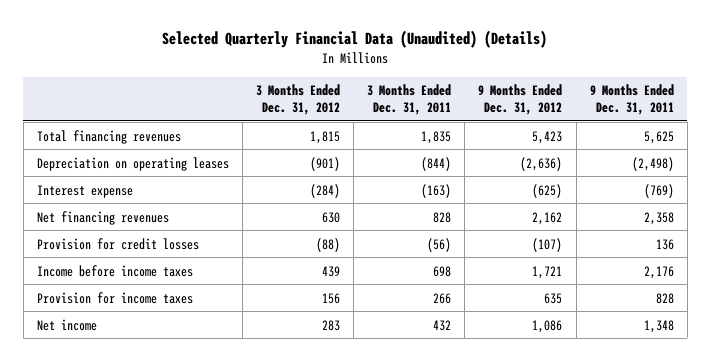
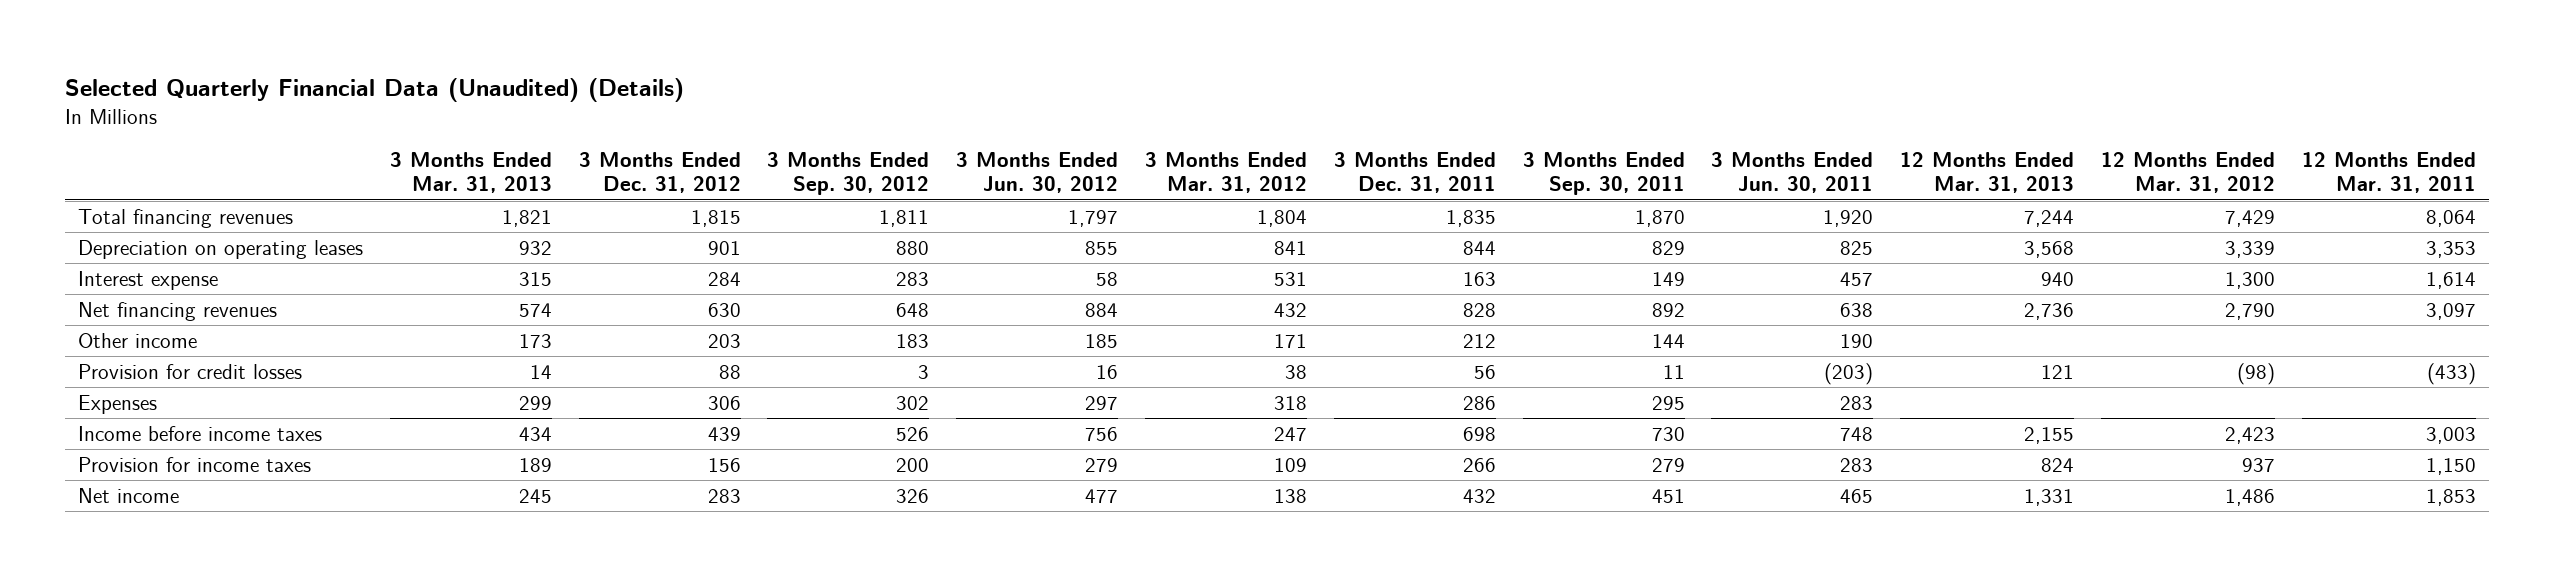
- | 3 Months Ended Dec. 31, 2012 | 3 Months Ended Dec. 31, 2011 | 9 Months Ended Dec. 31, 2012 | 9 Months Ended Dec. 31, 2011
+ | 3 Months Ended Mar. 31, 2013 | 3 Months Ended Dec. 31, 2012 | 3 Months Ended Sep. 30, 2012 | 3 Months Ended Jun. 30, 2012 | 3 Months Ended Mar. 31, 2012 | 3 Months Ended Dec. 31, 2011 | 3 Months Ended Sep. 30, 2011 | 3 Months Ended Jun. 30, 2011 | 12 Months Ended Mar. 31, 2013 | 12 Months Ended Mar. 31, 2012 | 12 Months Ended Mar. 31, 2011
- Depreciation on operating leases | (901) | (844) | (2,636) | (2,498)
- Interest expense | (284) | (163) | (625) | (769)
+ Depreciation on operating leases | 932 | 901 | 880 | 855 | 841 | 844 | 829 | 825 | 3,568 | 3,339 | 3,353
+ Interest expense | 315 | 284 | 283 | 58 | 531 | 163 | 149 | 457 | 940 | 1,300 | 1,614
- Provision for credit losses | (88) | (56) | (107) | 136
+ Other income | 173 | 203 | 183 | 185 | 171 | 212 | 144 | 190 | | |
+ Provision for credit losses | 14 | 88 | 3 | 16 | 38 | 56 | 11 | (203) | 121 | (98) | (433)
+ Expenses | 299 | 306 | 302 | 297 | 318 | 286 | 295 | 283 | | |

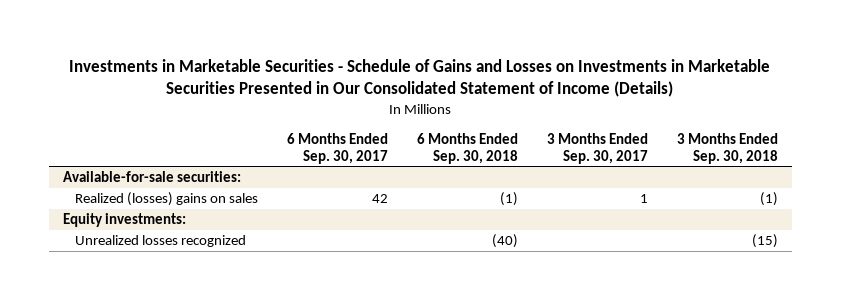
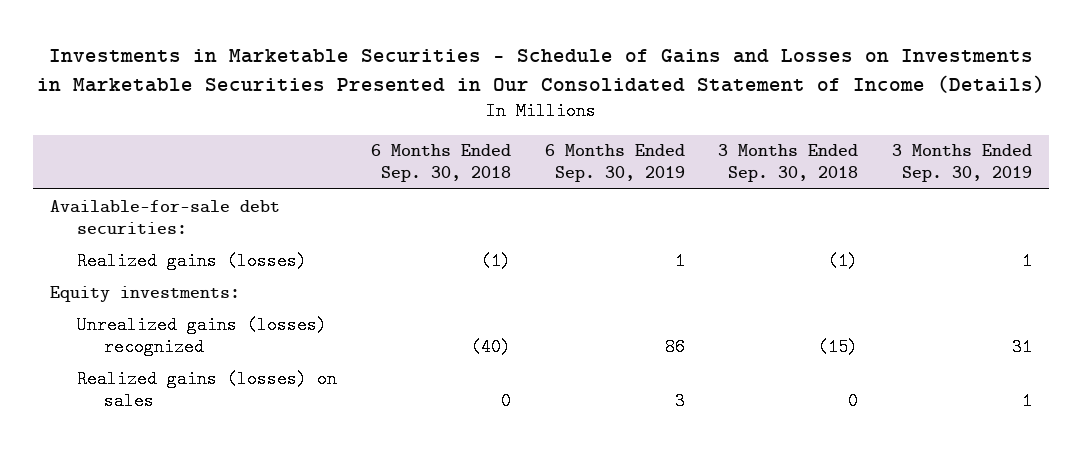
- | 6 Months Ended Sep. 30, 2017 | 6 Months Ended Sep. 30, 2018 | 3 Months Ended Sep. 30, 2017 | 3 Months Ended Sep. 30, 2018
+ | 6 Months Ended Sep. 30, 2018 | 6 Months Ended Sep. 30, 2019 | 3 Months Ended Sep. 30, 2018 | 3 Months Ended Sep. 30, 2019
- Available-for-sale securities:
- Realized (losses) gains on sales | 42 | (1) | 1 | (1)
+ Available-for-sale debt securities:
+ Realized gains (losses) | (1) | 1 | (1) | 1
- Unrealized losses recognized | | (40) | | (15)
+ Unrealized gains (losses) recognized | (40) | 86 | (15) | 31
+ Realized gains (losses) on sales | 0 | 3 | 0 | 1

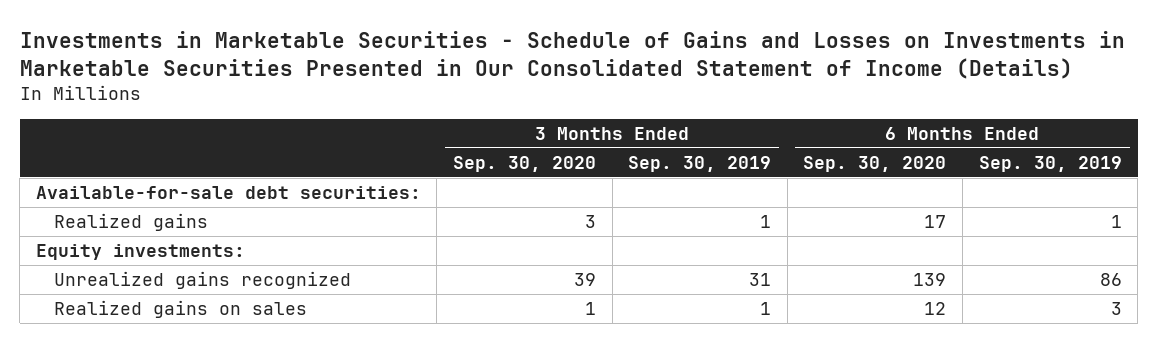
- | 6 Months Ended Sep. 30, 2018 | 6 Months Ended Sep. 30, 2019 | 3 Months Ended Sep. 30, 2018 | 3 Months Ended Sep. 30, 2019
+ | 3 Months Ended Sep. 30, 2020 | 3 Months Ended Sep. 30, 2019 | 6 Months Ended Sep. 30, 2020 | 6 Months Ended Sep. 30, 2019
- Realized gains (losses) | (1) | 1 | (1) | 1
+ Realized gains | 3 | 1 | 17 | 1
- Unrealized gains (losses) recognized | (40) | 86 | (15) | 31
- Realized gains (losses) on sales | 0 | 3 | 0 | 1
+ Unrealized gains recognized | 39 | 31 | 139 | 86
+ Realized gains on sales | 1 | 1 | 12 | 3

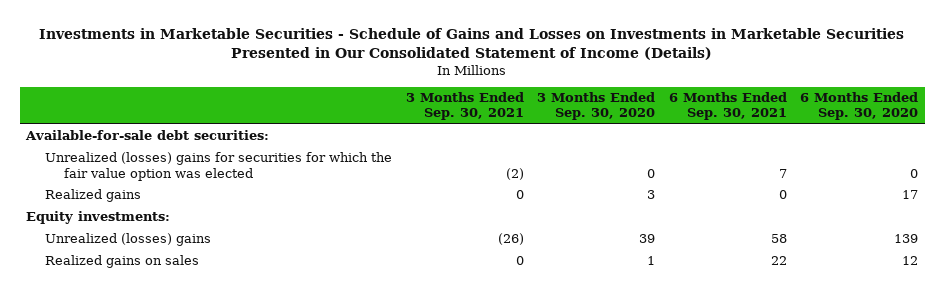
- | 3 Months Ended Sep. 30, 2020 | 3 Months Ended Sep. 30, 2019 | 6 Months Ended Sep. 30, 2020 | 6 Months Ended Sep. 30, 2019
+ | 3 Months Ended Sep. 30, 2021 | 3 Months Ended Sep. 30, 2020 | 6 Months Ended Sep. 30, 2021 | 6 Months Ended Sep. 30, 2020
+ Unrealized (losses) gains for securities for which the fair value option was elected | (2) | 0 | 7 | 0
- Unrealized gains recognized | 39 | 31 | 139 | 86
+ Unrealized (losses) gains | (26) | 39 | 58 | 139

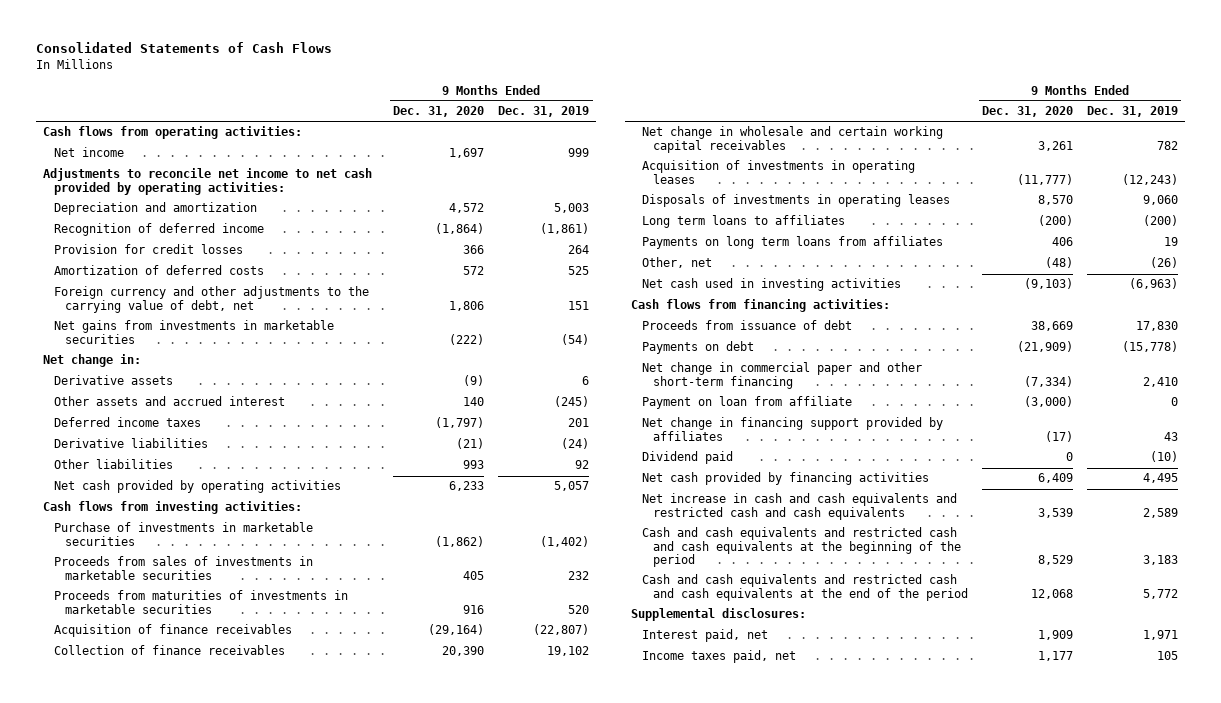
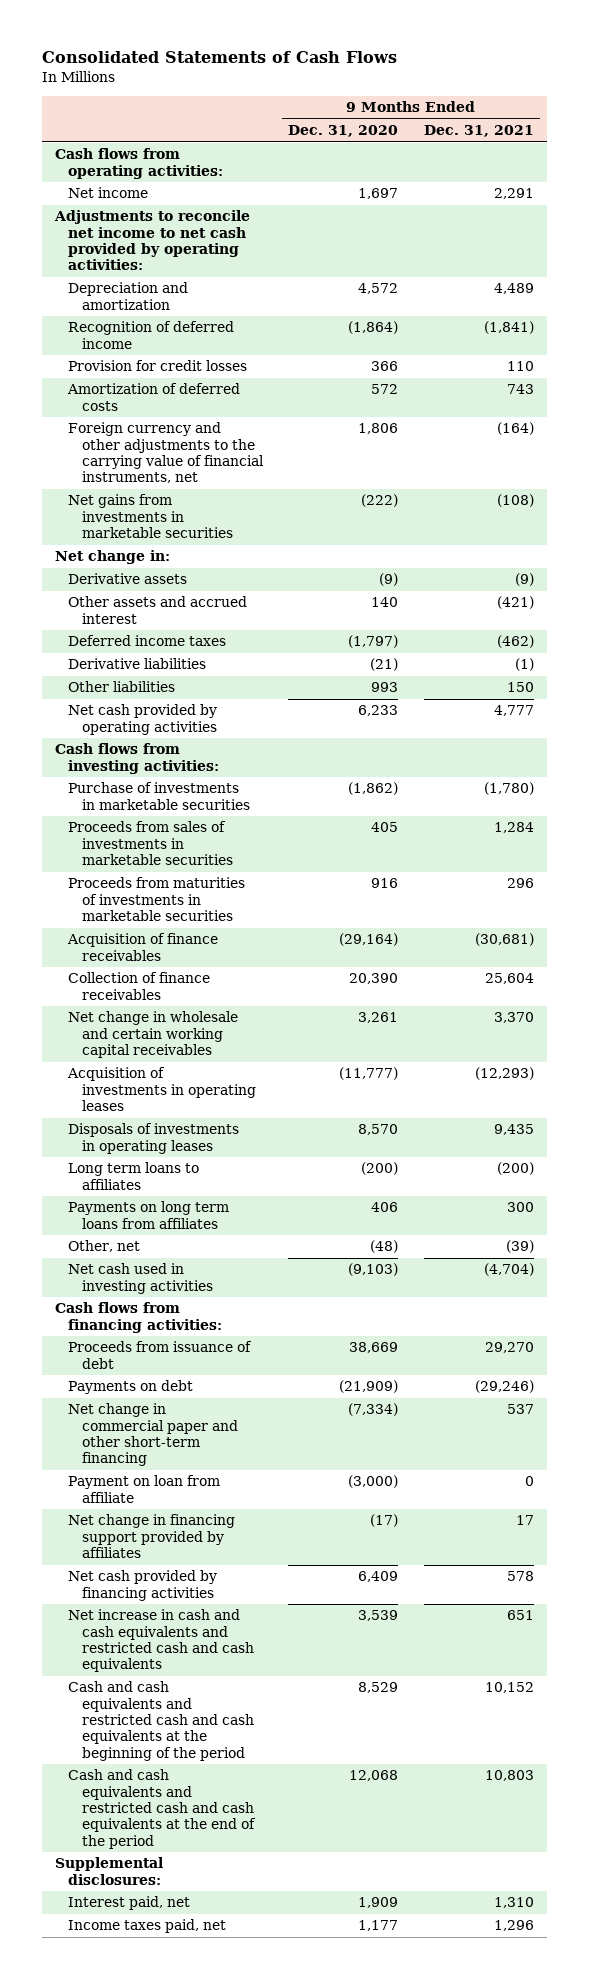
- | 9 Months Ended Dec. 31, 2020 | 9 Months Ended Dec. 31, 2019
+ | 9 Months Ended Dec. 31, 2020 | 9 Months Ended Dec. 31, 2021
- Foreign currency and other adjustments to the carrying value of debt, net | 1,806 | 151
+ Foreign currency and other adjustments to the carrying value of financial instruments, net | 1,806 | (164)
- Dividend paid | 0 | (10)

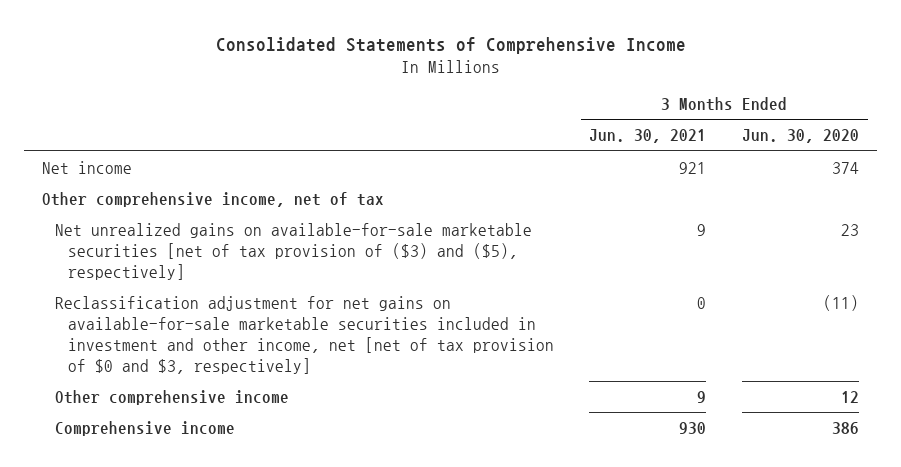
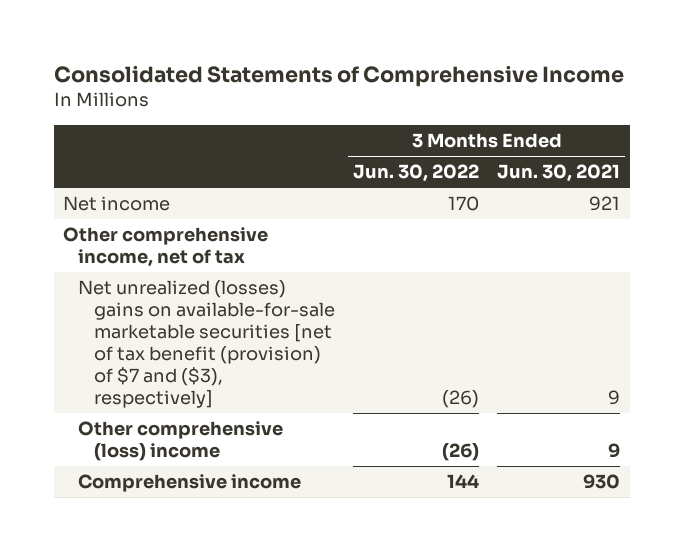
- | 3 Months Ended Jun. 30, 2021 | 3 Months Ended Jun. 30, 2020
+ | 3 Months Ended Jun. 30, 2022 | 3 Months Ended Jun. 30, 2021
- Net unrealized gains on available-for-sale marketable securities [net of tax provision of ($3) and ($5), respectively] | 9 | 23
- Reclassification adjustment for net gains on available-for-sale marketable securities included in investment and other income, net [net of tax provision of $0 and $3, respectively] | 0 | (11)
- Other comprehensive income | 9 | 12
+ Net unrealized (losses) gains on available-for-sale marketable securities [net of tax benefit (provision) of $7 and ($3), respectively] | (26) | 9
+ Other comprehensive (loss) income | (26) | 9

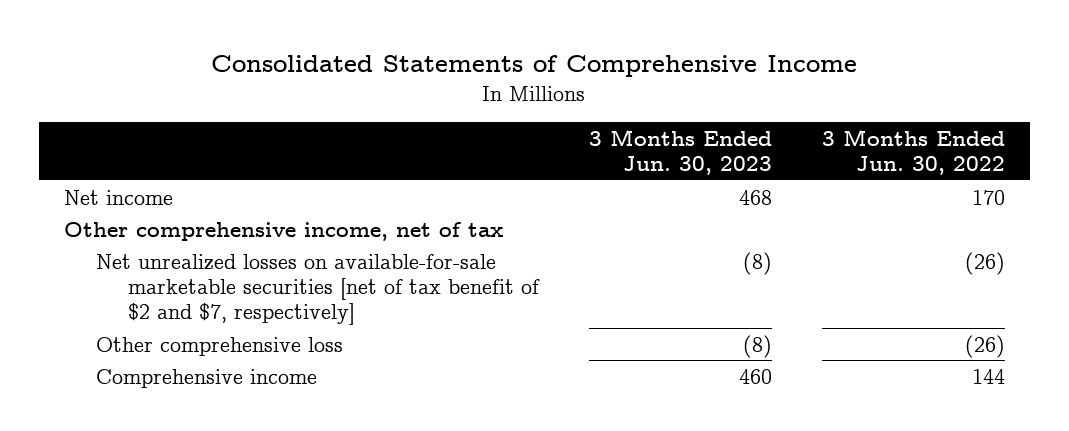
- | 3 Months Ended Jun. 30, 2022 | 3 Months Ended Jun. 30, 2021
+ | 3 Months Ended Jun. 30, 2023 | 3 Months Ended Jun. 30, 2022
- Net unrealized (losses) gains on available-for-sale marketable securities [net of tax benefit (provision) of $7 and ($3), respectively] | (26) | 9
- Other comprehensive (loss) income | (26) | 9
+ Net unrealized losses on available-for-sale marketable securities [net of tax benefit of $2 and $7, respectively] | (8) | (26)
+ Other comprehensive loss | (8) | (26)

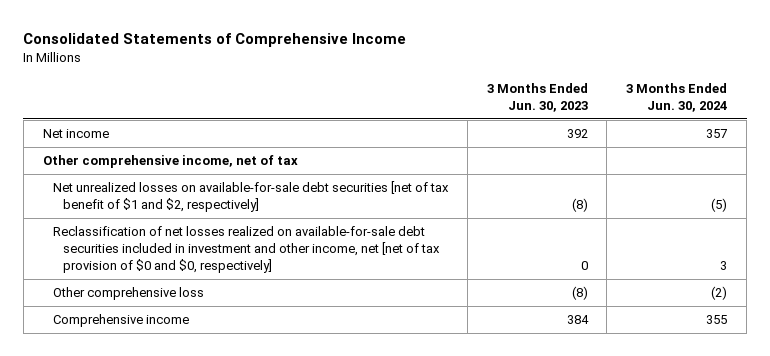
- | 3 Months Ended Jun. 30, 2023 | 3 Months Ended Jun. 30, 2022
+ | 3 Months Ended Jun. 30, 2023 | 3 Months Ended Jun. 30, 2024
- Net income | 468 | 170
+ Net income | 392 | 357
- Net unrealized losses on available-for-sale marketable securities [net of tax benefit of $2 and $7, respectively] | (8) | (26)
+ Net unrealized losses on available-for-sale debt securities [net of tax benefit of $1 and $2, respectively] | (8) | (5)
+ Reclassification of net losses realized on available-for-sale debt securities included in investment and other income, net [net of tax provision of $0 and $0, respectively] | 0 | 3
- Comprehensive income | 460 | 144
+ Comprehensive income | 384 | 355

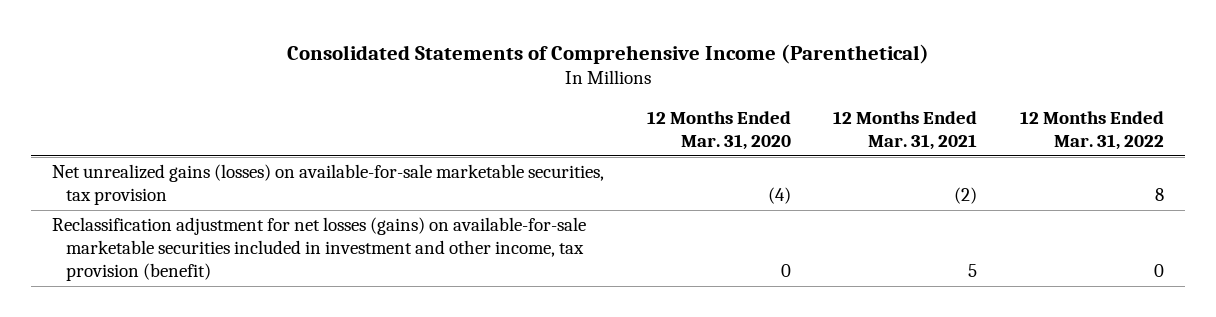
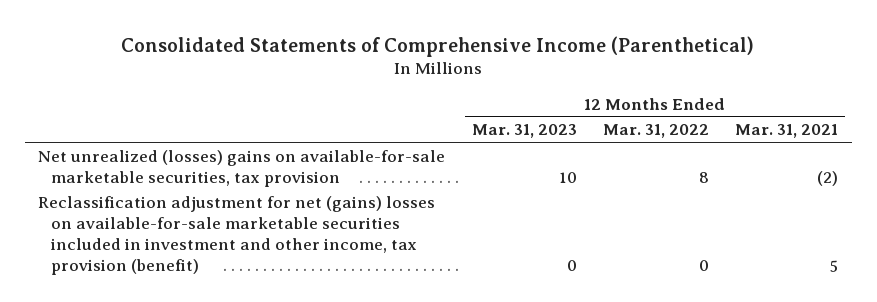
- | 12 Months Ended Mar. 31, 2020 | 12 Months Ended Mar. 31, 2021 | 12 Months Ended Mar. 31, 2022
+ | 12 Months Ended Mar. 31, 2023 | 12 Months Ended Mar. 31, 2022 | 12 Months Ended Mar. 31, 2021
- Net unrealized gains (losses) on available-for-sale marketable securities, tax provision | (4) | (2) | 8
- Reclassification adjustment for net losses (gains) on available-for-sale marketable securities included in investment and other income, tax provision (benefit) | 0 | 5 | 0
+ Net unrealized (losses) gains on available-for-sale marketable securities, tax provision | 10 | 8 | (2)
+ Reclassification adjustment for net (gains) losses on available-for-sale marketable securities included in investment and other income, tax provision (benefit) | 0 | 0 | 5

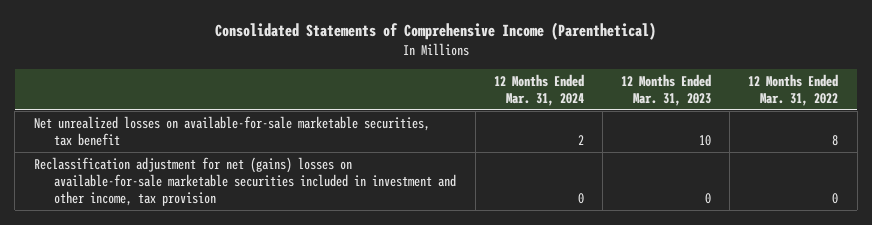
- | 12 Months Ended Mar. 31, 2023 | 12 Months Ended Mar. 31, 2022 | 12 Months Ended Mar. 31, 2021
+ | 12 Months Ended Mar. 31, 2024 | 12 Months Ended Mar. 31, 2023 | 12 Months Ended Mar. 31, 2022
- Net unrealized (losses) gains on available-for-sale marketable securities, tax provision | 10 | 8 | (2)
- Reclassification adjustment for net (gains) losses on available-for-sale marketable securities included in investment and other income, tax provision (benefit) | 0 | 0 | 5
+ Net unrealized losses on available-for-sale marketable securities, tax benefit | 2 | 10 | 8
+ Reclassification adjustment for net (gains) losses on available-for-sale marketable securities included in investment and other income, tax provision | 0 | 0 | 0

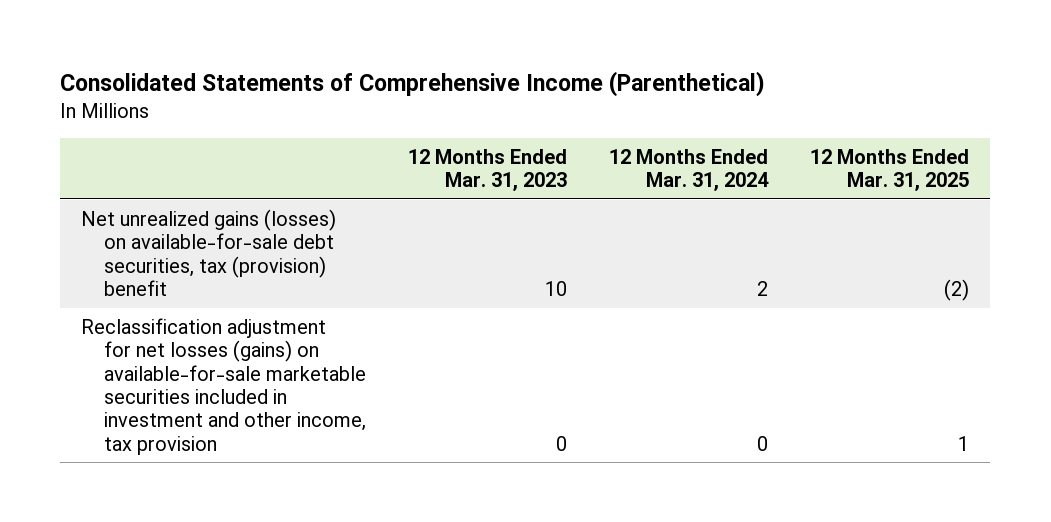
- | 12 Months Ended Mar. 31, 2024 | 12 Months Ended Mar. 31, 2023 | 12 Months Ended Mar. 31, 2022
+ | 12 Months Ended Mar. 31, 2023 | 12 Months Ended Mar. 31, 2024 | 12 Months Ended Mar. 31, 2025
- Net unrealized losses on available-for-sale marketable securities, tax benefit | 2 | 10 | 8
- Reclassification adjustment for net (gains) losses on available-for-sale marketable securities included in investment and other income, tax provision | 0 | 0 | 0
+ Net unrealized gains (losses) on available-for-sale debt securities, tax (provision) benefit | 10 | 2 | (2)
+ Reclassification adjustment for net losses (gains) on available-for-sale marketable securities included in investment and other income, tax provision | 0 | 0 | 1

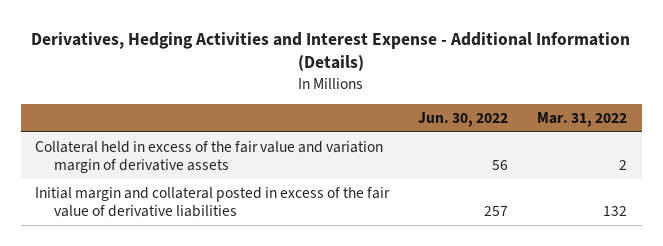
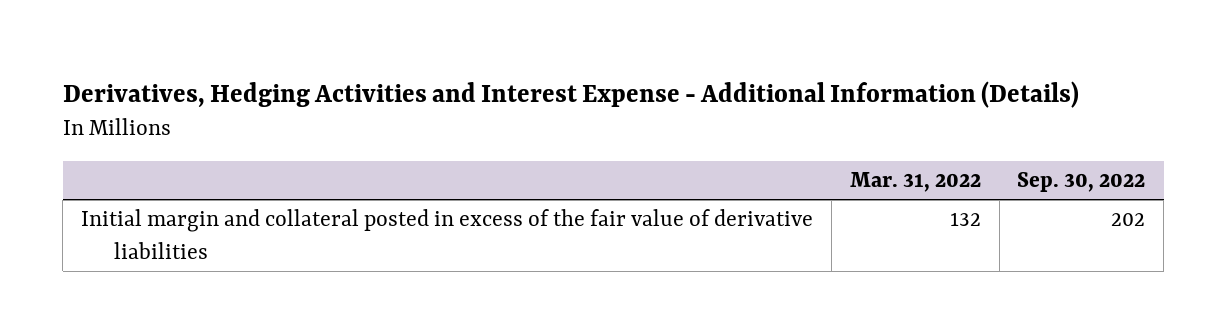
- | Jun. 30, 2022 | Mar. 31, 2022
+ | Mar. 31, 2022 | Sep. 30, 2022
- Collateral held in excess of the fair value and variation margin of derivative assets | 56 | 2

